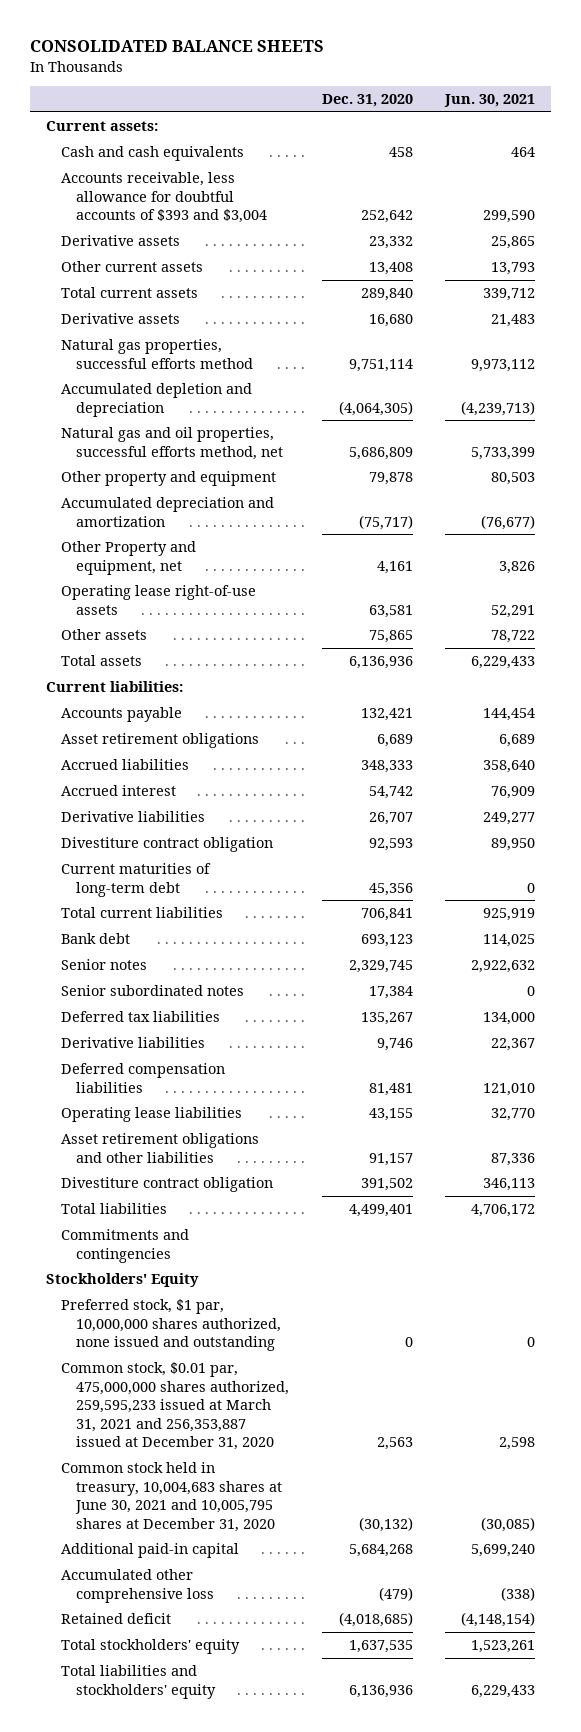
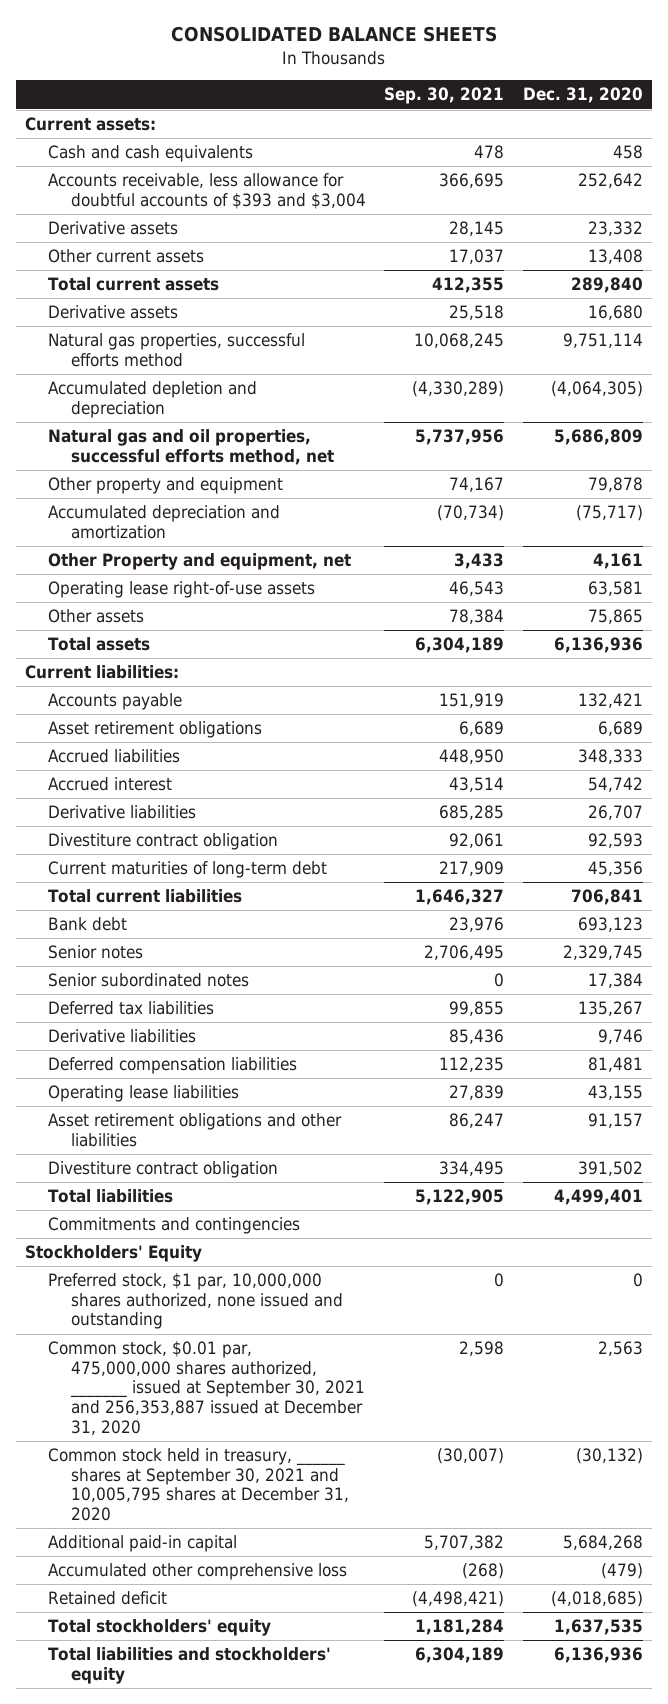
- | Dec. 31, 2020 | Jun. 30, 2021
+ | Sep. 30, 2021 | Dec. 31, 2020
- Common stock, $0.01 par, 475,000,000 shares authorized, 259,595,233 issued at March 31, 2021 and 256,353,887 issued at December 31, 2020 | 2,563 | 2,598
- Common stock held in treasury, 10,004,683 shares at June 30, 2021 and 10,005,795 shares at December 31, 2020 | (30,132) | (30,085)
+ Common stock, $0.01 par, 475,000,000 shares authorized, _______ issued at September 30, 2021 and 256,353,887 issued at December 31, 2020 | 2,598 | 2,563
+ Common stock held in treasury, ______ shares at September 30, 2021 and 10,005,795 shares at December 31, 2020 | (30,007) | (30,132)

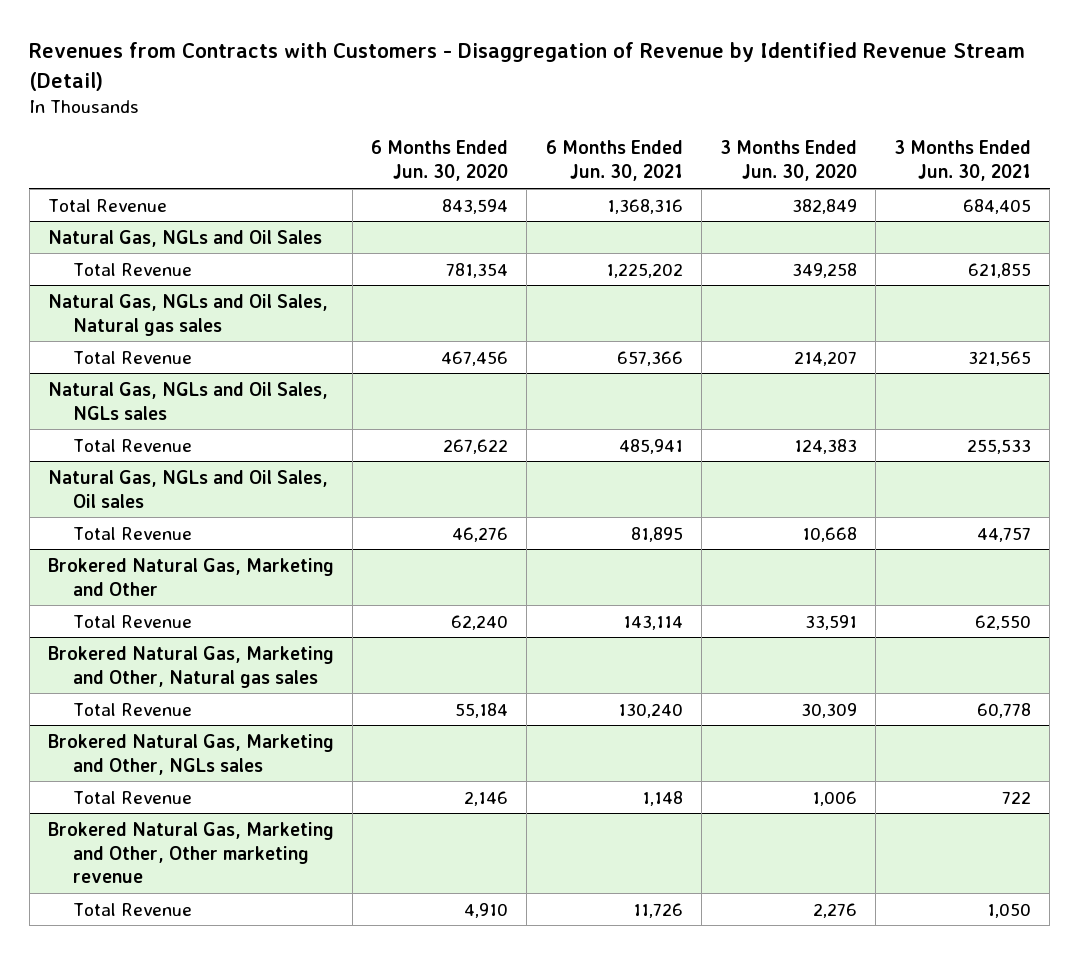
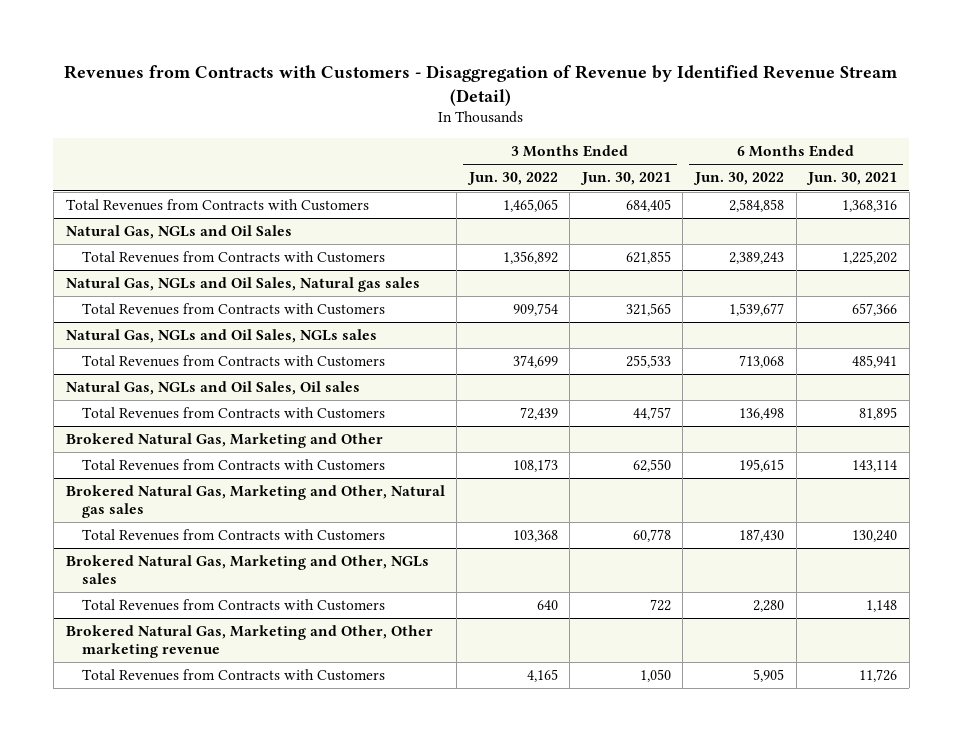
- | 6 Months Ended Jun. 30, 2020 | 6 Months Ended Jun. 30, 2021 | 3 Months Ended Jun. 30, 2020 | 3 Months Ended Jun. 30, 2021
+ | 3 Months Ended Jun. 30, 2022 | 3 Months Ended Jun. 30, 2021 | 6 Months Ended Jun. 30, 2022 | 6 Months Ended Jun. 30, 2021
- Total Revenue | 843,594 | 1,368,316 | 382,849 | 684,405
+ Total Revenues from Contracts with Customers | 1,465,065 | 684,405 | 2,584,858 | 1,368,316
@ Natural Gas, NGLs and Oil Sales
- Total Revenue | 781,354 | 1,225,202 | 349,258 | 621,855
+ Total Revenues from Contracts with Customers | 1,356,892 | 621,855 | 2,389,243 | 1,225,202
@ Natural Gas, NGLs and Oil Sales, Natural gas sales
- Total Revenue | 467,456 | 657,366 | 214,207 | 321,565
+ Total Revenues from Contracts with Customers | 909,754 | 321,565 | 1,539,677 | 657,366
@ Natural Gas, NGLs and Oil Sales, NGLs sales
- Total Revenue | 267,622 | 485,941 | 124,383 | 255,533
+ Total Revenues from Contracts with Customers | 374,699 | 255,533 | 713,068 | 485,941
@ Natural Gas, NGLs and Oil Sales, Oil sales
- Total Revenue | 46,276 | 81,895 | 10,668 | 44,757
+ Total Revenues from Contracts with Customers | 72,439 | 44,757 | 136,498 | 81,895
@ Brokered Natural Gas, Marketing and Other
- Total Revenue | 62,240 | 143,114 | 33,591 | 62,550
+ Total Revenues from Contracts with Customers | 108,173 | 62,550 | 195,615 | 143,114
@ Brokered Natural Gas, Marketing and Other, Natural gas sales
- Total Revenue | 55,184 | 130,240 | 30,309 | 60,778
+ Total Revenues from Contracts with Customers | 103,368 | 60,778 | 187,430 | 130,240
@ Brokered Natural Gas, Marketing and Other, NGLs sales
- Total Revenue | 2,146 | 1,148 | 1,006 | 722
+ Total Revenues from Contracts with Customers | 640 | 722 | 2,280 | 1,148
@ Brokered Natural Gas, Marketing and Other, Other marketing revenue
- Total Revenue | 4,910 | 11,726 | 2,276 | 1,050
+ Total Revenues from Contracts with Customers | 4,165 | 1,050 | 5,905 | 11,726

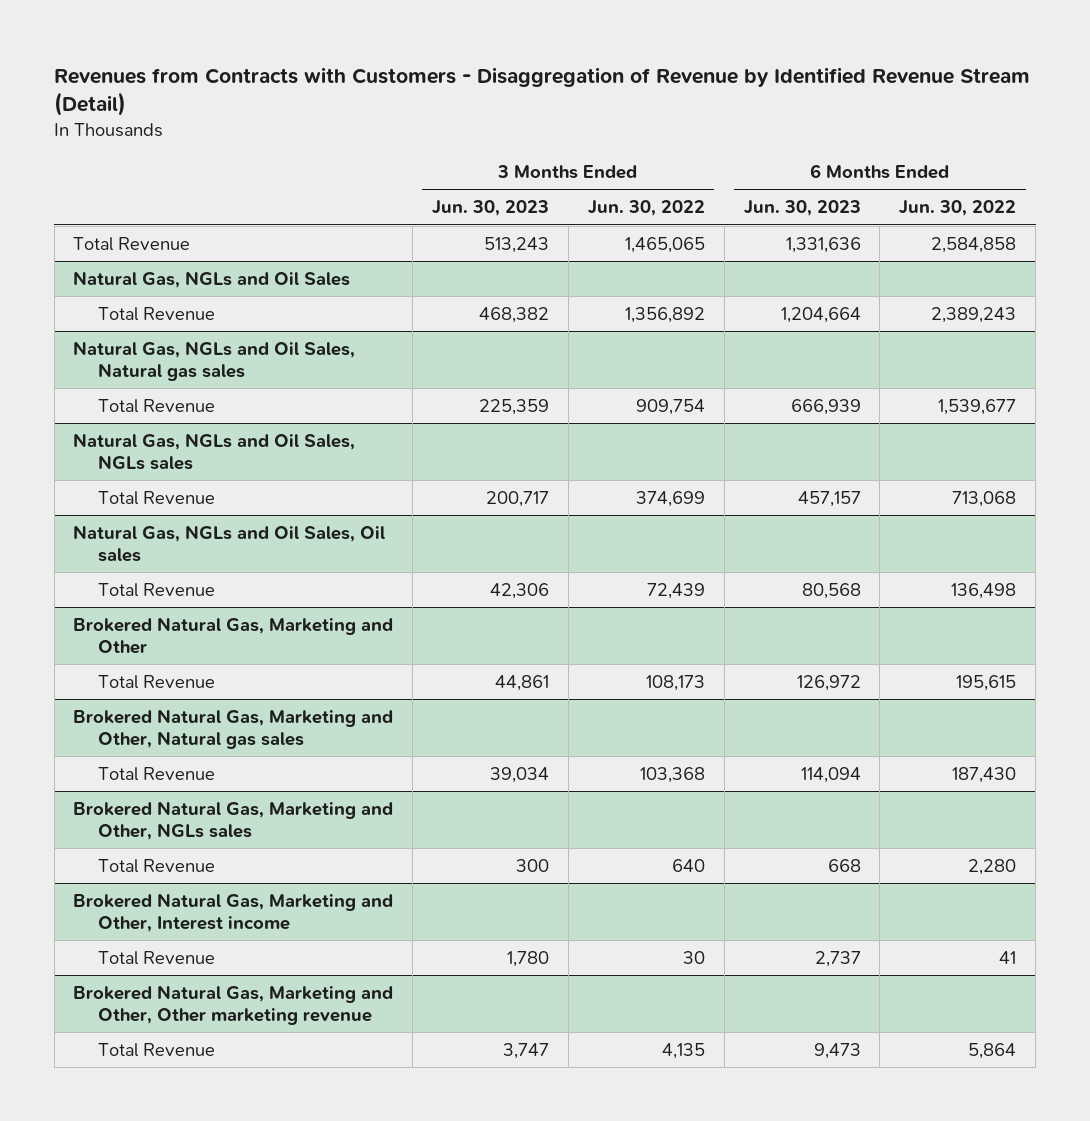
- | 3 Months Ended Jun. 30, 2022 | 3 Months Ended Jun. 30, 2021 | 6 Months Ended Jun. 30, 2022 | 6 Months Ended Jun. 30, 2021
+ | 3 Months Ended Jun. 30, 2023 | 3 Months Ended Jun. 30, 2022 | 6 Months Ended Jun. 30, 2023 | 6 Months Ended Jun. 30, 2022
- Total Revenues from Contracts with Customers | 1,465,065 | 684,405 | 2,584,858 | 1,368,316
+ Total Revenue | 513,243 | 1,465,065 | 1,331,636 | 2,584,858
@ Natural Gas, NGLs and Oil Sales
- Total Revenues from Contracts with Customers | 1,356,892 | 621,855 | 2,389,243 | 1,225,202
+ Total Revenue | 468,382 | 1,356,892 | 1,204,664 | 2,389,243
@ Natural Gas, NGLs and Oil Sales, Natural gas sales
- Total Revenues from Contracts with Customers | 909,754 | 321,565 | 1,539,677 | 657,366
+ Total Revenue | 225,359 | 909,754 | 666,939 | 1,539,677
@ Natural Gas, NGLs and Oil Sales, NGLs sales
- Total Revenues from Contracts with Customers | 374,699 | 255,533 | 713,068 | 485,941
+ Total Revenue | 200,717 | 374,699 | 457,157 | 713,068
@ Natural Gas, NGLs and Oil Sales, Oil sales
- Total Revenues from Contracts with Customers | 72,439 | 44,757 | 136,498 | 81,895
+ Total Revenue | 42,306 | 72,439 | 80,568 | 136,498
@ Brokered Natural Gas, Marketing and Other
- Total Revenues from Contracts with Customers | 108,173 | 62,550 | 195,615 | 143,114
+ Total Revenue | 44,861 | 108,173 | 126,972 | 195,615
@ Brokered Natural Gas, Marketing and Other, Natural gas sales
- Total Revenues from Contracts with Customers | 103,368 | 60,778 | 187,430 | 130,240
+ Total Revenue | 39,034 | 103,368 | 114,094 | 187,430
@ Brokered Natural Gas, Marketing and Other, NGLs sales
- Total Revenues from Contracts with Customers | 640 | 722 | 2,280 | 1,148
+ Total Revenue | 300 | 640 | 668 | 2,280
+ Brokered Natural Gas, Marketing and Other, Interest income
+ Total Revenue | 1,780 | 30 | 2,737 | 41
@ Brokered Natural Gas, Marketing and Other, Other marketing revenue
- Total Revenues from Contracts with Customers | 4,165 | 1,050 | 5,905 | 11,726
+ Total Revenue | 3,747 | 4,135 | 9,473 | 5,864

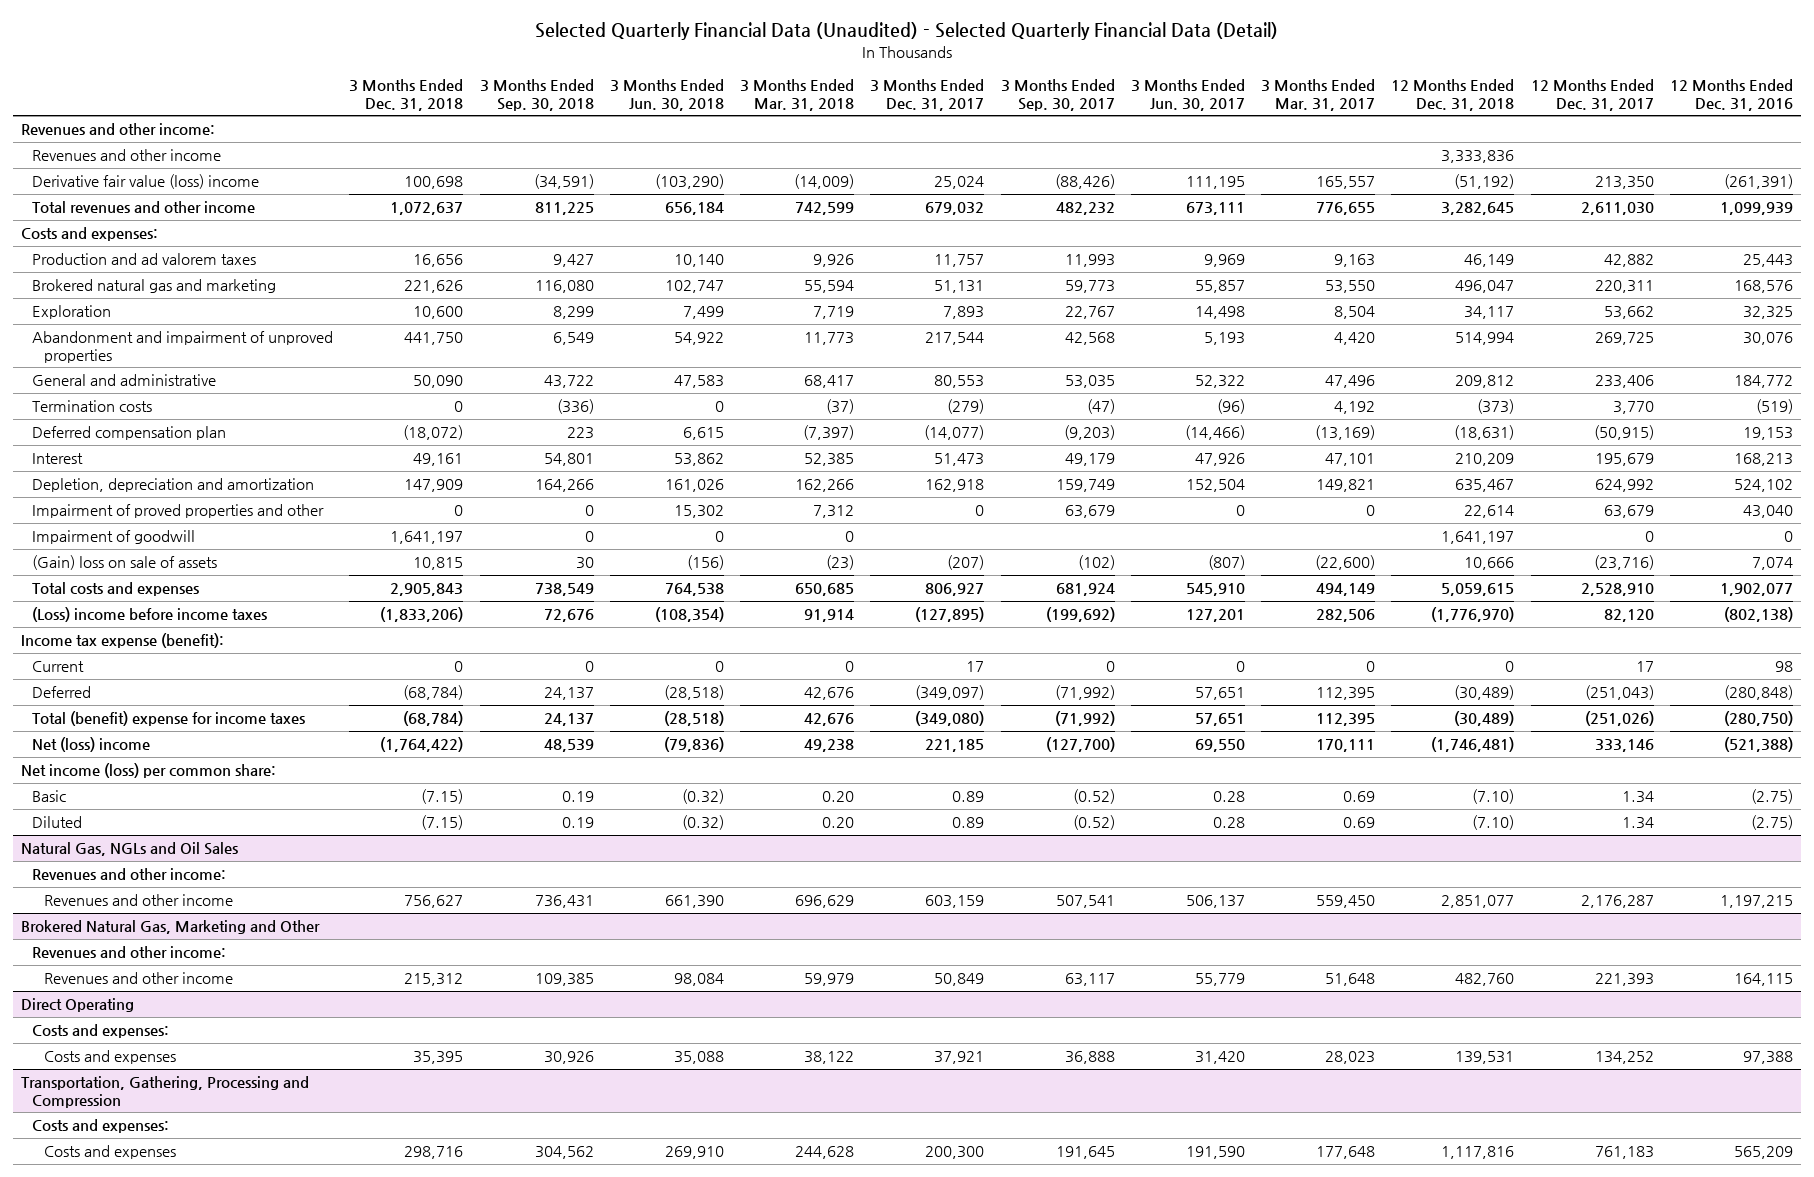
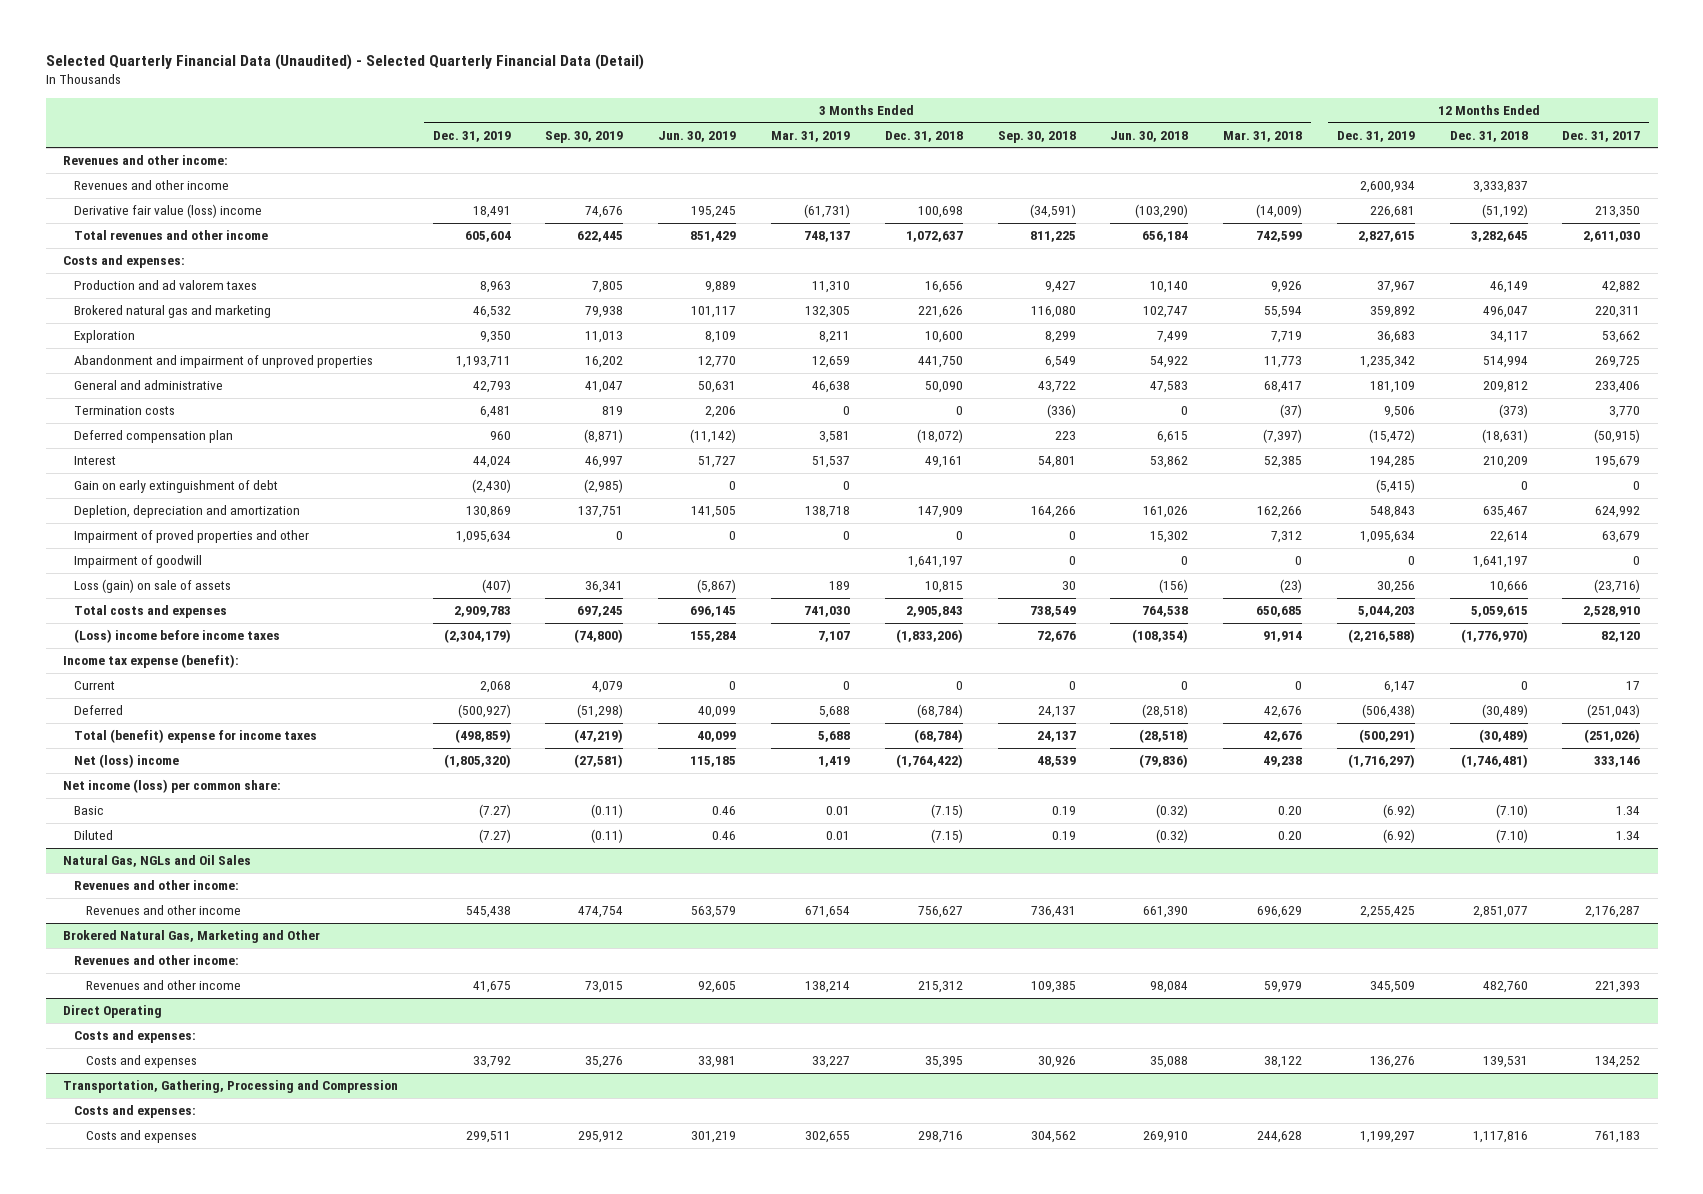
- | 3 Months Ended Dec. 31, 2018 | 3 Months Ended Sep. 30, 2018 | 3 Months Ended Jun. 30, 2018 | 3 Months Ended Mar. 31, 2018 | 3 Months Ended Dec. 31, 2017 | 3 Months Ended Sep. 30, 2017 | 3 Months Ended Jun. 30, 2017 | 3 Months Ended Mar. 31, 2017 | 12 Months Ended Dec. 31, 2018 | 12 Months Ended Dec. 31, 2017 | 12 Months Ended Dec. 31, 2016
+ | 3 Months Ended Dec. 31, 2019 | 3 Months Ended Sep. 30, 2019 | 3 Months Ended Jun. 30, 2019 | 3 Months Ended Mar. 31, 2019 | 3 Months Ended Dec. 31, 2018 | 3 Months Ended Sep. 30, 2018 | 3 Months Ended Jun. 30, 2018 | 3 Months Ended Mar. 31, 2018 | 12 Months Ended Dec. 31, 2019 | 12 Months Ended Dec. 31, 2018 | 12 Months Ended Dec. 31, 2017
- Revenues and other income | | | | | | | | | 3,333,836 | |
+ Revenues and other income | | | | | | | | | 2,600,934 | 3,333,837 |
+ Gain on early extinguishment of debt | (2,430) | (2,985) | 0 | 0 | | | | | (5,415) | 0 | 0
- (Gain) loss on sale of assets | 10,815 | 30 | (156) | (23) | (207) | (102) | (807) | (22,600) | 10,666 | (23,716) | 7,074
+ Loss (gain) on sale of assets | (407) | 36,341 | (5,867) | 189 | 10,815 | 30 | (156) | (23) | 30,256 | 10,666 | (23,716)

